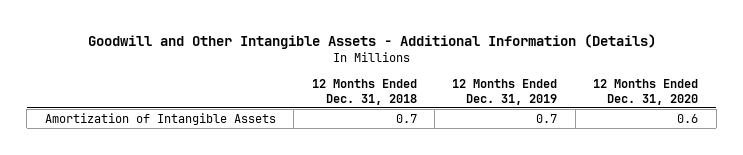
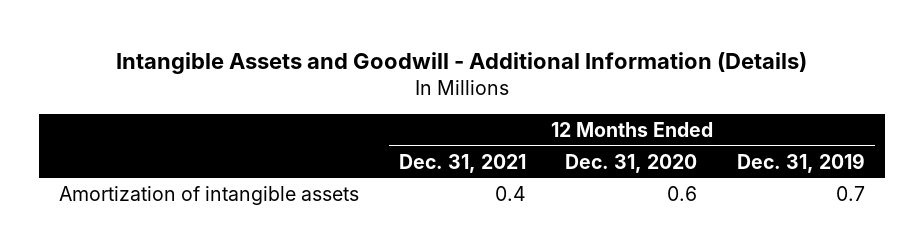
- Goodwill and Other Intangible Assets - Additional Information (Details)
+ Intangible Assets and Goodwill - Additional Information (Details)
- | 12 Months Ended Dec. 31, 2018 | 12 Months Ended Dec. 31, 2019 | 12 Months Ended Dec. 31, 2020
+ | 12 Months Ended Dec. 31, 2021 | 12 Months Ended Dec. 31, 2020 | 12 Months Ended Dec. 31, 2019
- Amortization of Intangible Assets | 0.7 | 0.7 | 0.6
+ Amortization of intangible assets | 0.4 | 0.6 | 0.7

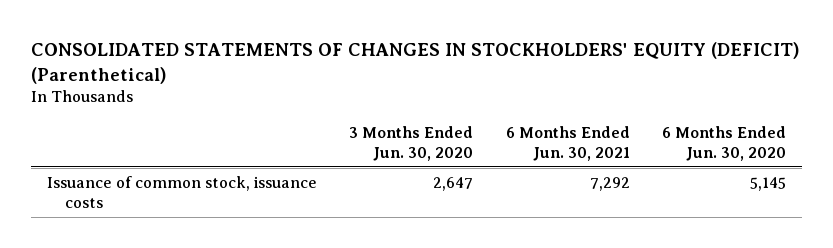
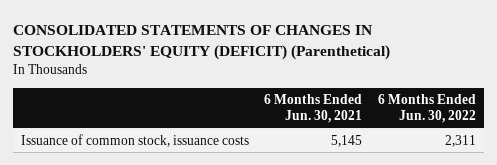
- | 3 Months Ended Jun. 30, 2020 | 6 Months Ended Jun. 30, 2021 | 6 Months Ended Jun. 30, 2020
+ | 6 Months Ended Jun. 30, 2021 | 6 Months Ended Jun. 30, 2022
- Issuance of common stock, issuance costs | 2,647 | 7,292 | 5,145
+ Issuance of common stock, issuance costs | 5,145 | 2,311

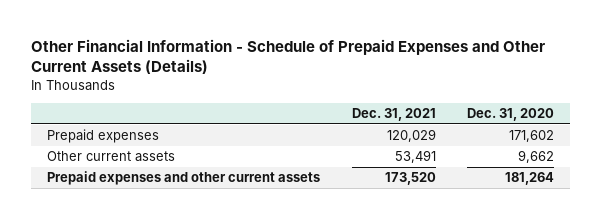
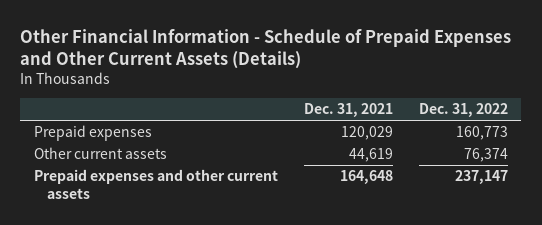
- | Dec. 31, 2021 | Dec. 31, 2020
+ | Dec. 31, 2021 | Dec. 31, 2022
- Other current assets | 53,491 | 9,662
- Prepaid expenses and other current assets | 173,520 | 181,264
+ Other current assets | 44,619 | 76,374
+ Prepaid expenses and other current assets | 164,648 | 237,147

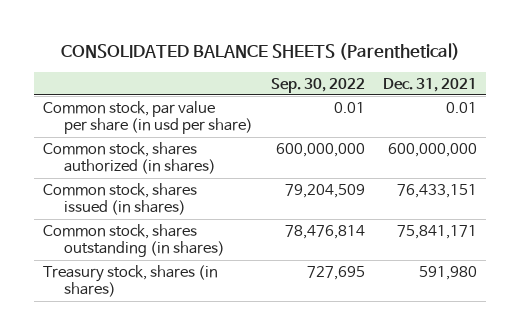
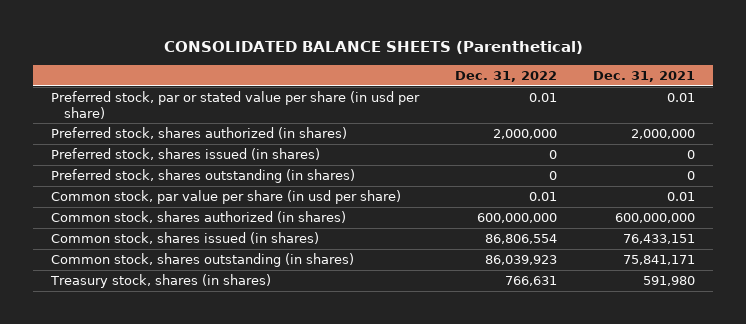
- | Sep. 30, 2022 | Dec. 31, 2021
+ | Dec. 31, 2022 | Dec. 31, 2021
+ Preferred stock, par or stated value per share (in usd per share) | 0.01 | 0.01
+ Preferred stock, shares authorized (in shares) | 2,000,000 | 2,000,000
+ Preferred stock, shares issued (in shares) | 0 | 0
+ Preferred stock, shares outstanding (in shares) | 0 | 0

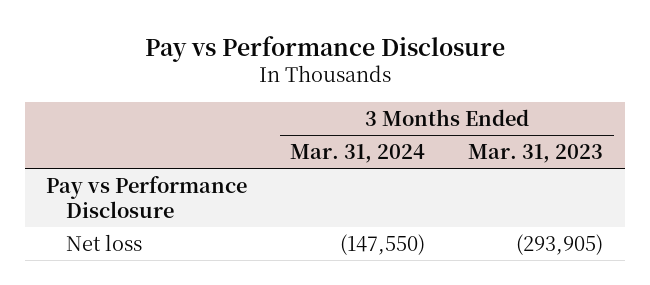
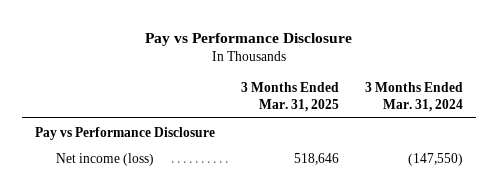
- | 3 Months Ended Mar. 31, 2024 | 3 Months Ended Mar. 31, 2023
+ | 3 Months Ended Mar. 31, 2025 | 3 Months Ended Mar. 31, 2024
- Net loss | (147,550) | (293,905)
+ Net income (loss) | 518,646 | (147,550)

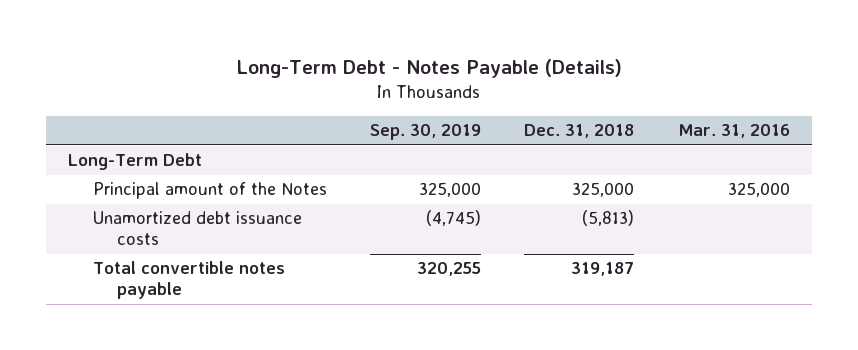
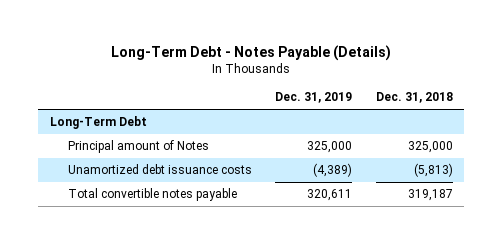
- | Sep. 30, 2019 | Dec. 31, 2018 | Mar. 31, 2016
+ | Dec. 31, 2019 | Dec. 31, 2018
- Principal amount of the Notes | 325,000 | 325,000 | 325,000
+ Principal amount of Notes | 325,000 | 325,000

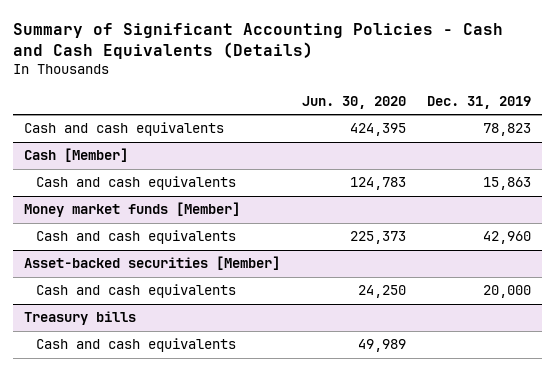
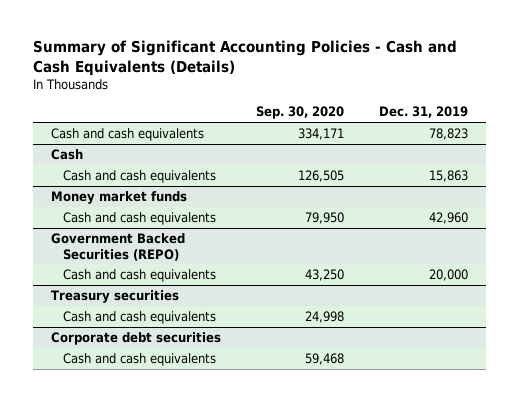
- | Jun. 30, 2020 | Dec. 31, 2019
+ | Sep. 30, 2020 | Dec. 31, 2019
- Cash [Member]
+ Cash
- Money market funds [Member]
+ Money market funds
- Asset-backed securities [Member]
+ Government Backed Securities (REPO)
- Treasury bills
+ Treasury securities
+ Corporate debt securities
+ Cash and cash equivalents | 59,468 |

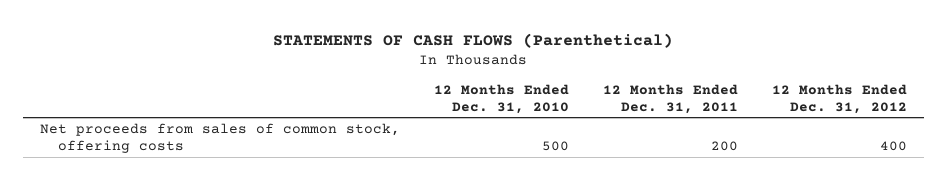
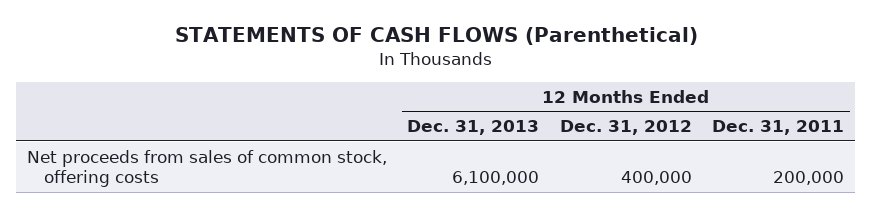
- | 12 Months Ended Dec. 31, 2010 | 12 Months Ended Dec. 31, 2011 | 12 Months Ended Dec. 31, 2012
+ | 12 Months Ended Dec. 31, 2013 | 12 Months Ended Dec. 31, 2012 | 12 Months Ended Dec. 31, 2011
- Net proceeds from sales of common stock, offering costs | 500 | 200 | 400
+ Net proceeds from sales of common stock, offering costs | 6,100,000 | 400,000 | 200,000

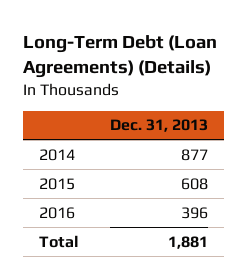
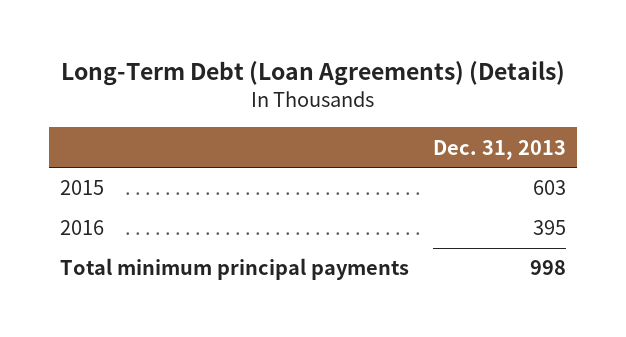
- 2014 | 877
- 2015 | 608
- 2016 | 396
- Total | 1,881
+ 2015 | 603
+ 2016 | 395
+ Total minimum principal payments | 998

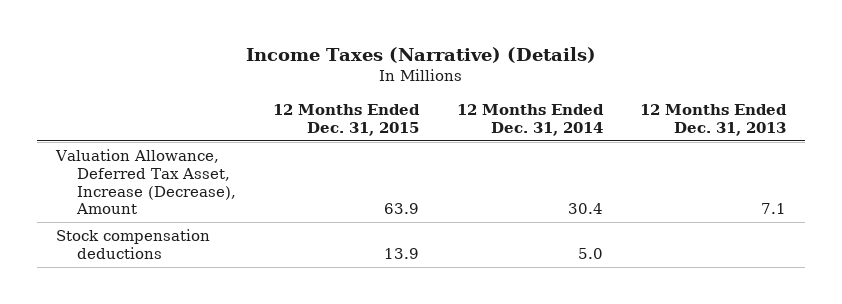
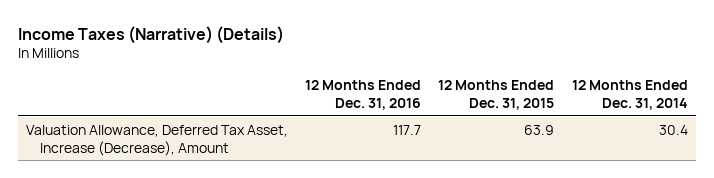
- | 12 Months Ended Dec. 31, 2015 | 12 Months Ended Dec. 31, 2014 | 12 Months Ended Dec. 31, 2013
+ | 12 Months Ended Dec. 31, 2016 | 12 Months Ended Dec. 31, 2015 | 12 Months Ended Dec. 31, 2014
- Stock compensation deductions | 13.9 | 5.0 |

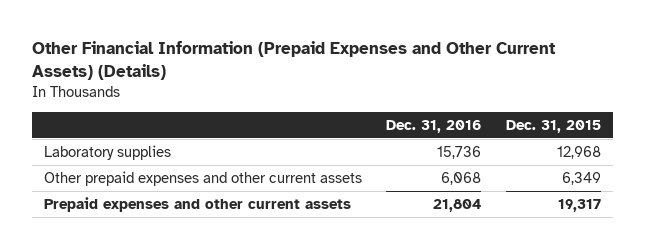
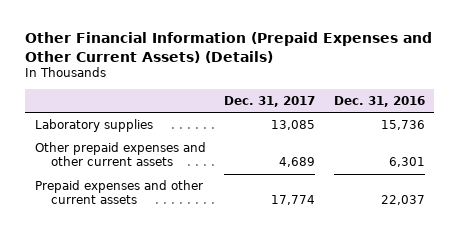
- | Dec. 31, 2016 | Dec. 31, 2015
+ | Dec. 31, 2017 | Dec. 31, 2016
- Other prepaid expenses and other current assets | 6,068 | 6,349
- Prepaid expenses and other current assets | 21,804 | 19,317
+ Other prepaid expenses and other current assets | 4,689 | 6,301
+ Prepaid expenses and other current assets | 17,774 | 22,037

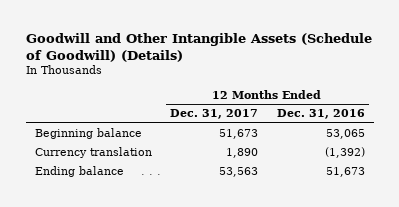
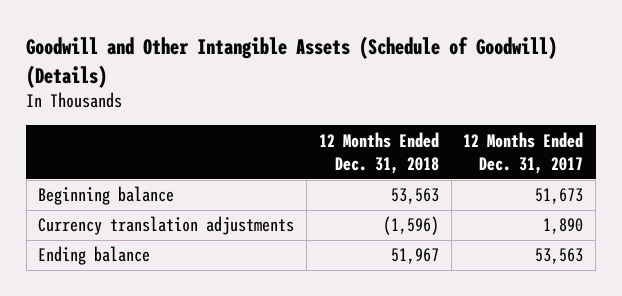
- | 12 Months Ended Dec. 31, 2017 | 12 Months Ended Dec. 31, 2016
+ | 12 Months Ended Dec. 31, 2018 | 12 Months Ended Dec. 31, 2017
- Currency translation | 1,890 | (1,392)
+ Currency translation adjustments | (1,596) | 1,890

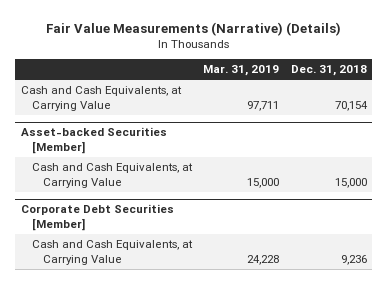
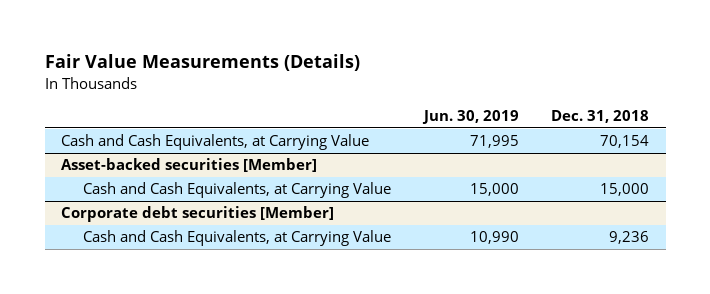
- Fair Value Measurements (Narrative) (Details)
+ Fair Value Measurements (Details)
- | Mar. 31, 2019 | Dec. 31, 2018
+ | Jun. 30, 2019 | Dec. 31, 2018
- Asset-backed Securities [Member]
+ Asset-backed securities [Member]
- Corporate Debt Securities [Member]
+ Corporate debt securities [Member]

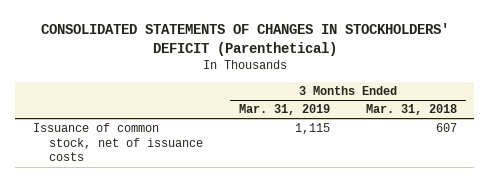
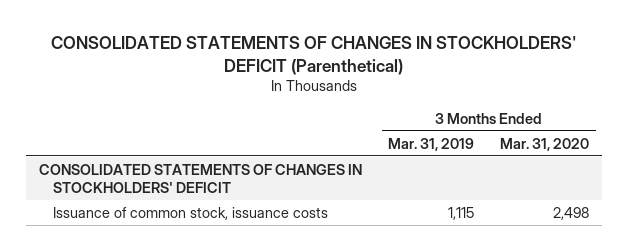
- | 3 Months Ended Mar. 31, 2019 | 3 Months Ended Mar. 31, 2018
+ | 3 Months Ended Mar. 31, 2019 | 3 Months Ended Mar. 31, 2020
- Issuance of common stock, net of issuance costs | 1,115 | 607
+ CONSOLIDATED STATEMENTS OF CHANGES IN STOCKHOLDERS' DEFICIT
+ Issuance of common stock, issuance costs | 1,115 | 2,498

